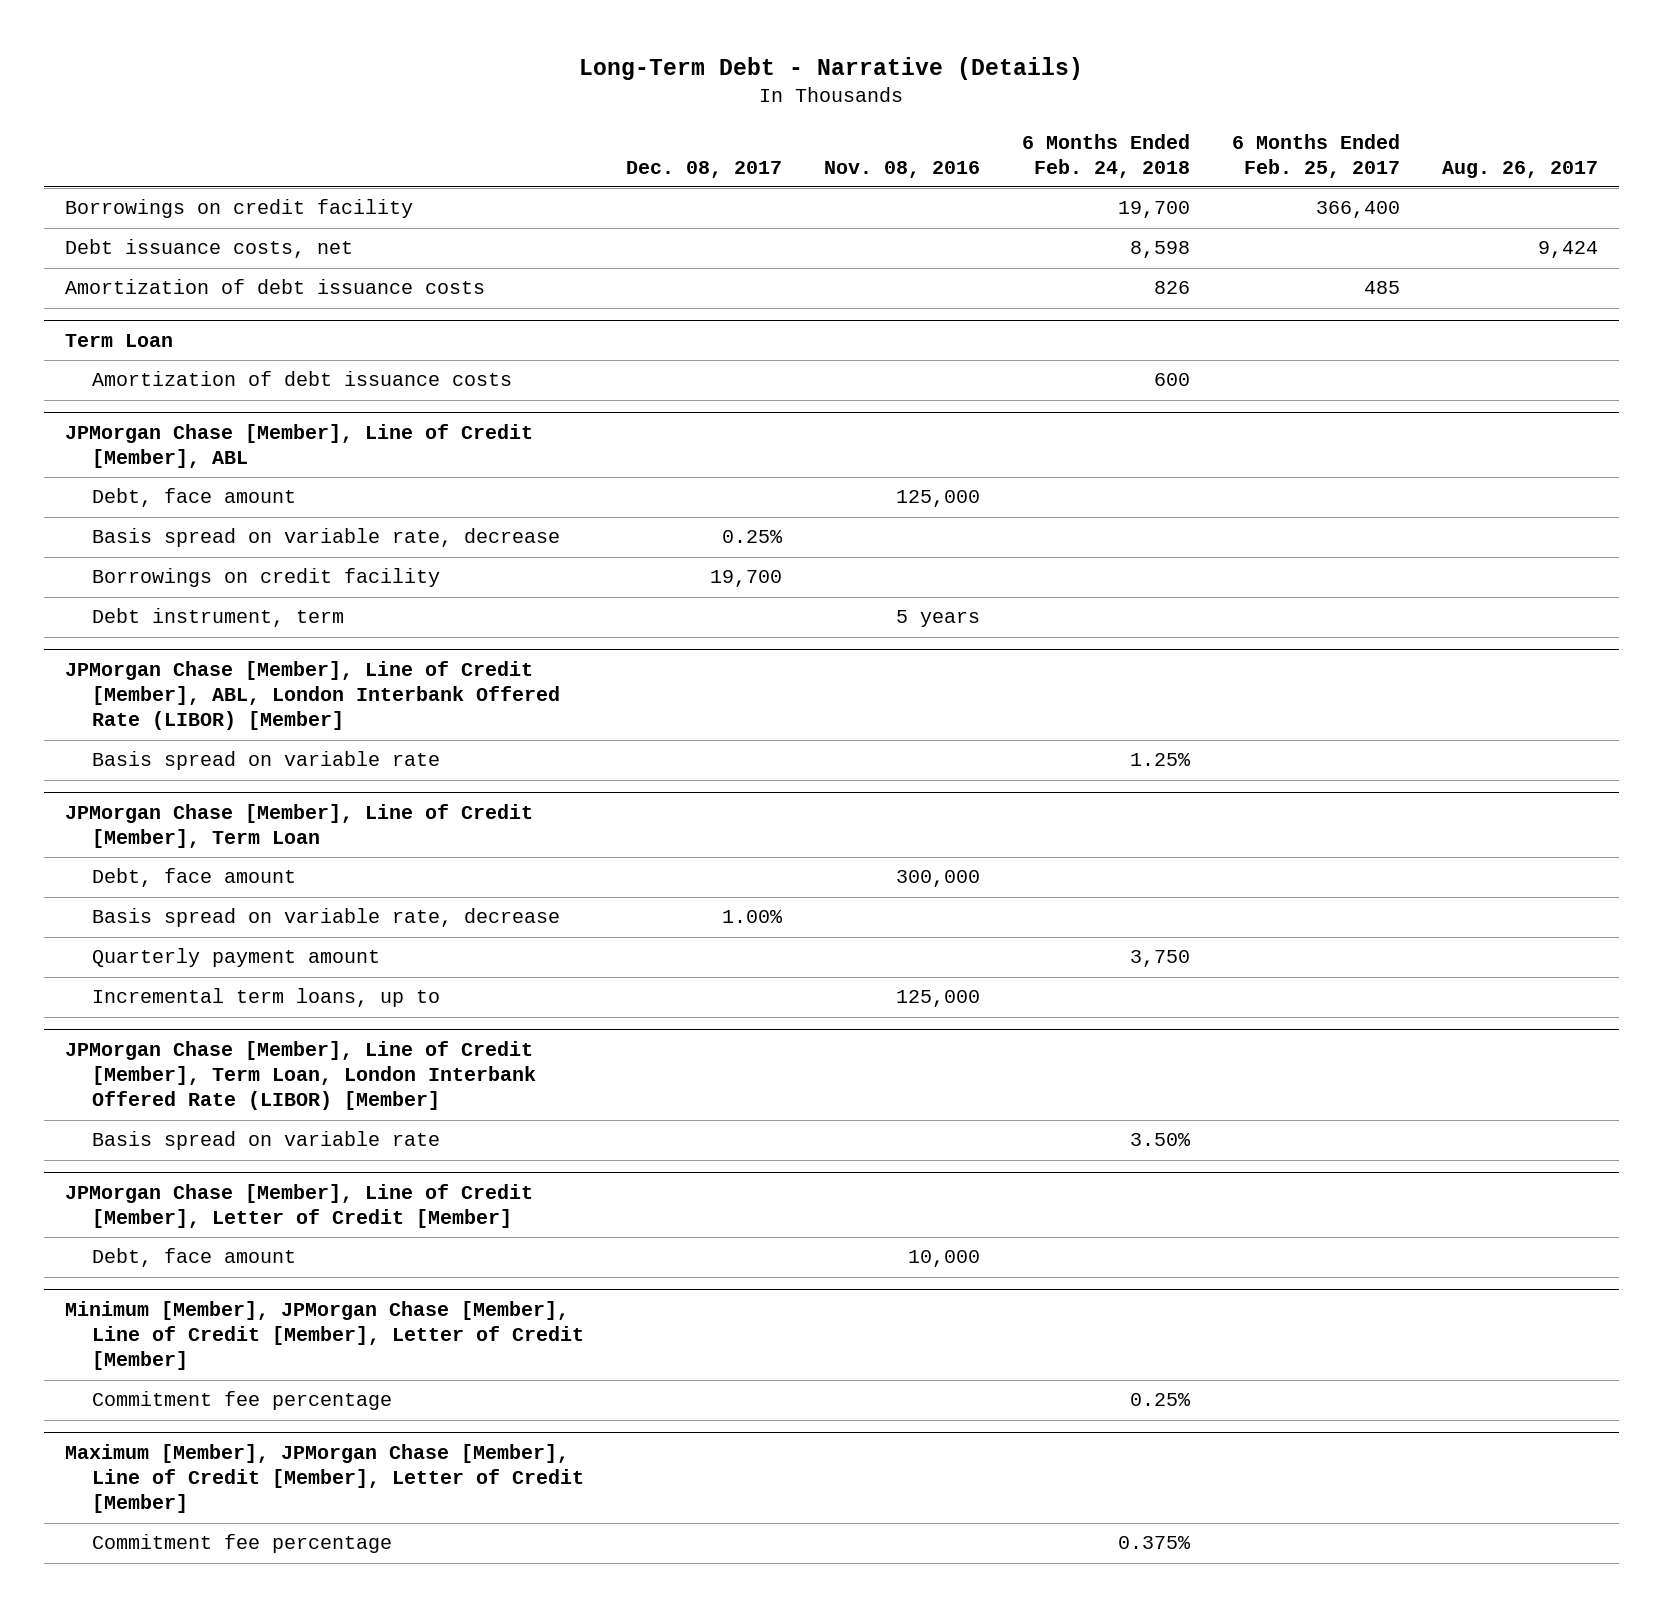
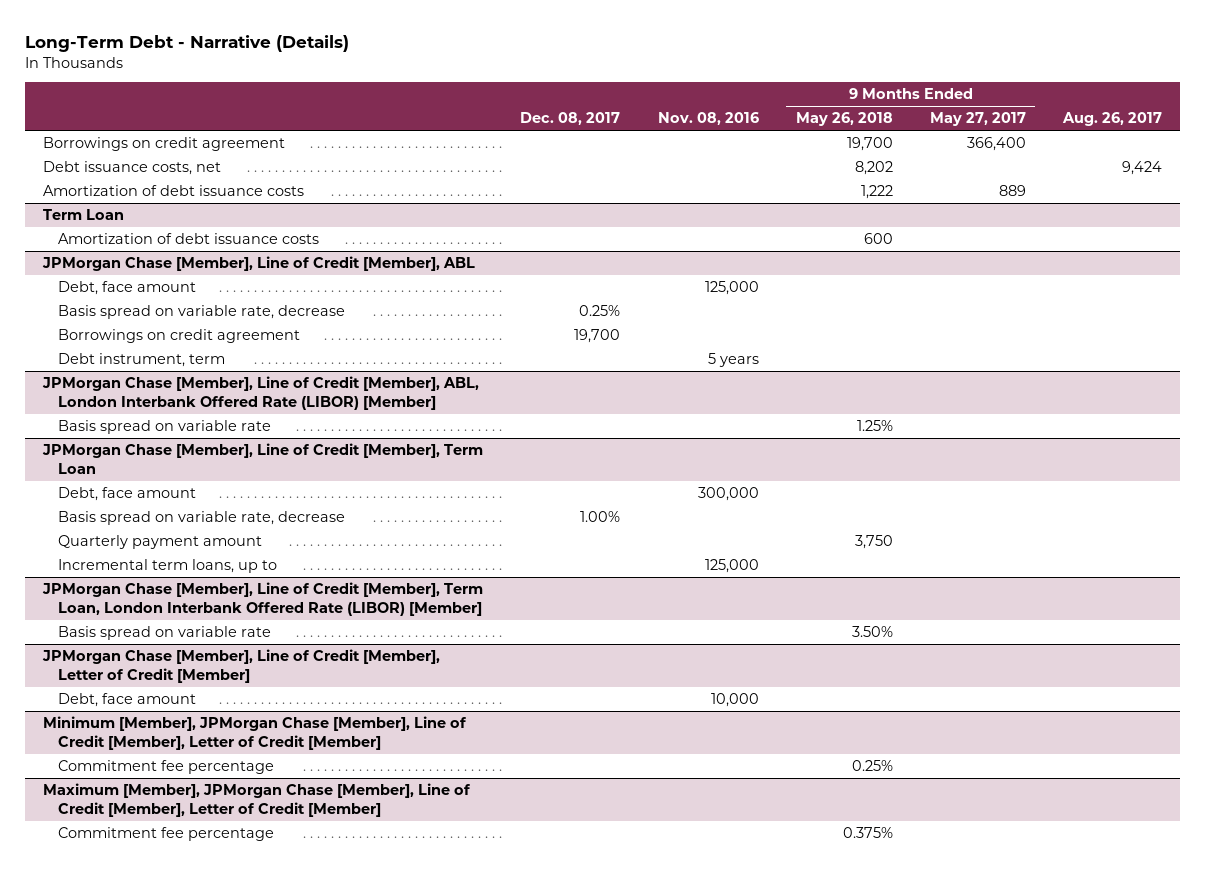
- | Dec. 08, 2017 | Nov. 08, 2016 | 6 Months Ended Feb. 24, 2018 | 6 Months Ended Feb. 25, 2017 | Aug. 26, 2017
+ | Dec. 08, 2017 | Nov. 08, 2016 | 9 Months Ended May 26, 2018 | 9 Months Ended May 27, 2017 | Aug. 26, 2017
- Borrowings on credit facility | | | 19,700 | 366,400 |
+ Borrowings on credit agreement | | | 19,700 | 366,400 |
@ JPMorgan Chase [Member], Line of Credit [Member], ABL
- Borrowings on credit facility | 19,700 | | | |
+ Borrowings on credit agreement | 19,700 | | | |

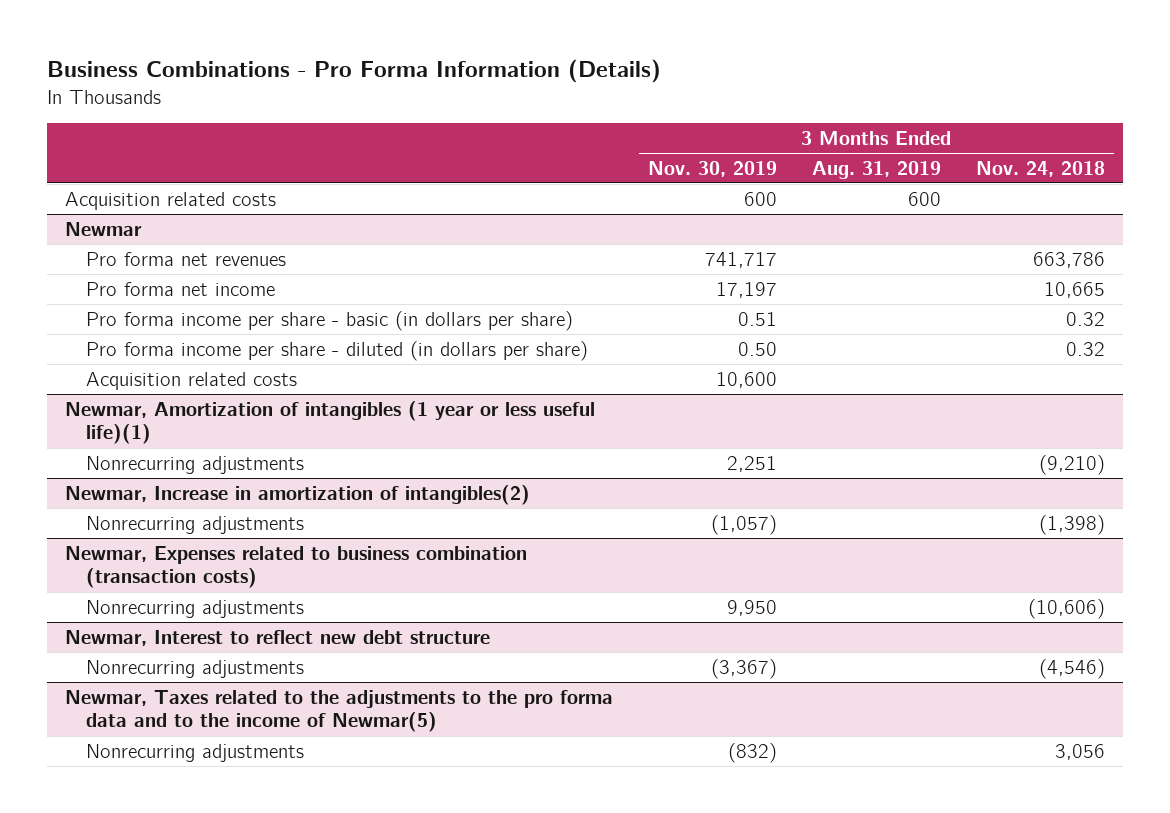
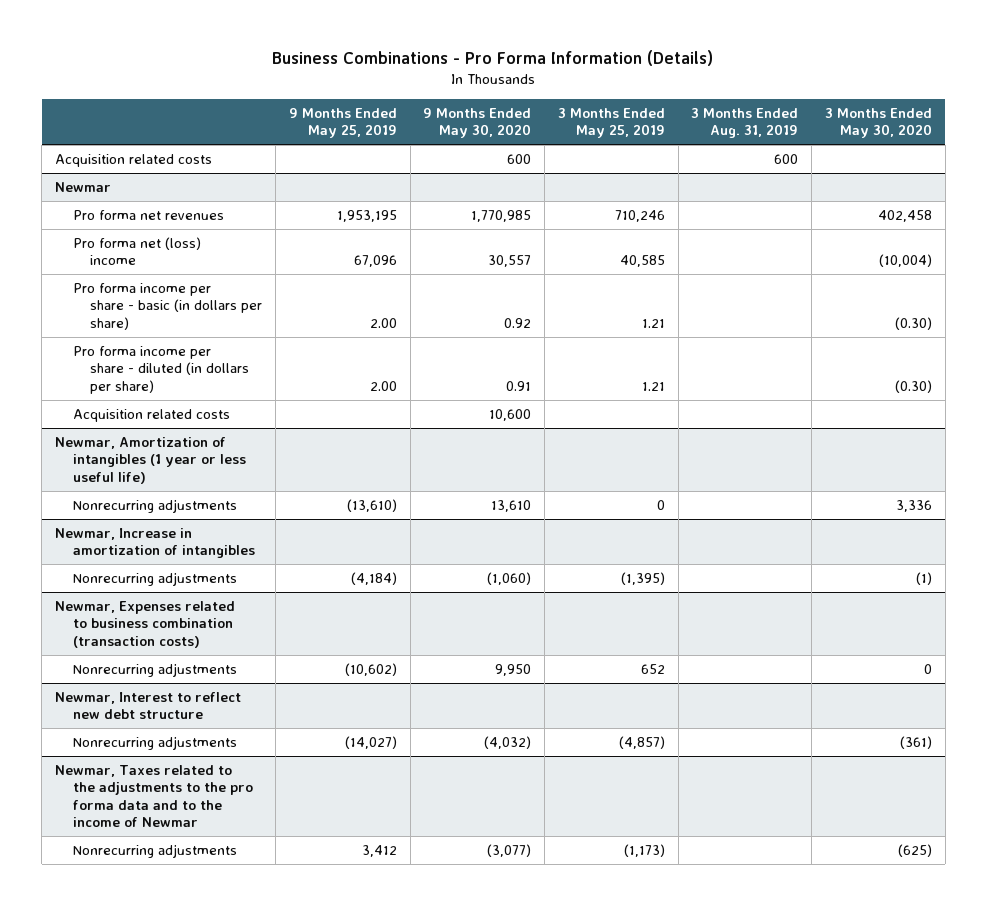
- | 3 Months Ended Nov. 30, 2019 | 3 Months Ended Aug. 31, 2019 | 3 Months Ended Nov. 24, 2018
+ | 9 Months Ended May 25, 2019 | 9 Months Ended May 30, 2020 | 3 Months Ended May 25, 2019 | 3 Months Ended Aug. 31, 2019 | 3 Months Ended May 30, 2020
@ Newmar
- Pro forma net income | 17,197 | | 10,665
+ Pro forma net (loss) income | 67,096 | 30,557 | 40,585 | | (10,004)
- Newmar, Amortization of intangibles (1 year or less useful life)(1)
+ Newmar, Amortization of intangibles (1 year or less useful life)
- Newmar, Increase in amortization of intangibles(2)
+ Newmar, Increase in amortization of intangibles
- Newmar, Taxes related to the adjustments to the pro forma data and to the income of Newmar(5)
+ Newmar, Taxes related to the adjustments to the pro forma data and to the income of Newmar

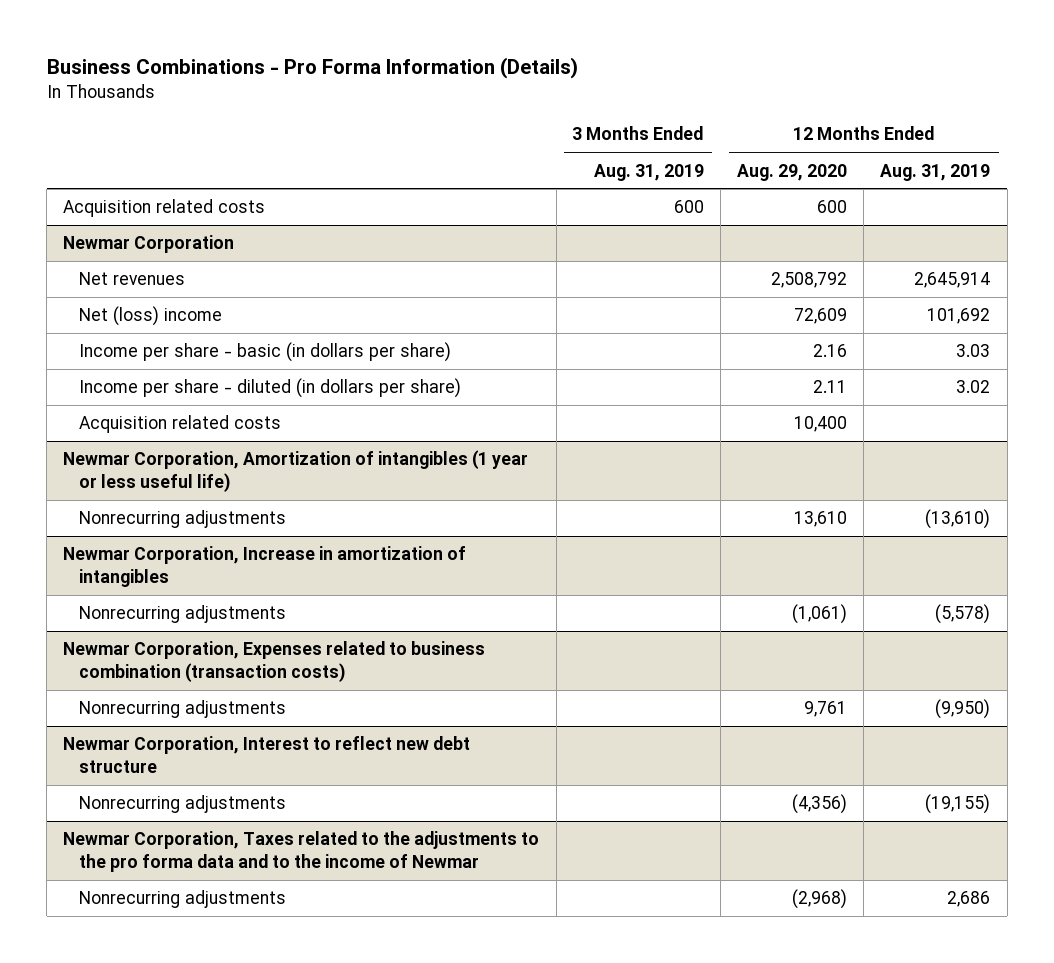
- | 9 Months Ended May 25, 2019 | 9 Months Ended May 30, 2020 | 3 Months Ended May 25, 2019 | 3 Months Ended Aug. 31, 2019 | 3 Months Ended May 30, 2020
+ | 3 Months Ended Aug. 31, 2019 | 12 Months Ended Aug. 29, 2020 | 12 Months Ended Aug. 31, 2019
- Newmar
- Pro forma net revenues | 1,953,195 | 1,770,985 | 710,246 | | 402,458
- Pro forma net (loss) income | 67,096 | 30,557 | 40,585 | | (10,004)
- Pro forma income per share - basic (in dollars per share) | 2.00 | 0.92 | 1.21 | | (0.30)
- Pro forma income per share - diluted (in dollars per share) | 2.00 | 0.91 | 1.21 | | (0.30)
+ Newmar Corporation
+ Net revenues | | 2,508,792 | 2,645,914
+ Net (loss) income | | 72,609 | 101,692
+ Income per share - basic (in dollars per share) | | 2.16 | 3.03
+ Income per share - diluted (in dollars per share) | | 2.11 | 3.02
- Newmar, Amortization of intangibles (1 year or less useful life)
+ Newmar Corporation, Amortization of intangibles (1 year or less useful life)
- Newmar, Increase in amortization of intangibles
+ Newmar Corporation, Increase in amortization of intangibles
- Newmar, Expenses related to business combination (transaction costs)
+ Newmar Corporation, Expenses related to business combination (transaction costs)
- Newmar, Interest to reflect new debt structure
+ Newmar Corporation, Interest to reflect new debt structure
- Newmar, Taxes related to the adjustments to the pro forma data and to the income of Newmar
+ Newmar Corporation, Taxes related to the adjustments to the pro forma data and to the income of Newmar

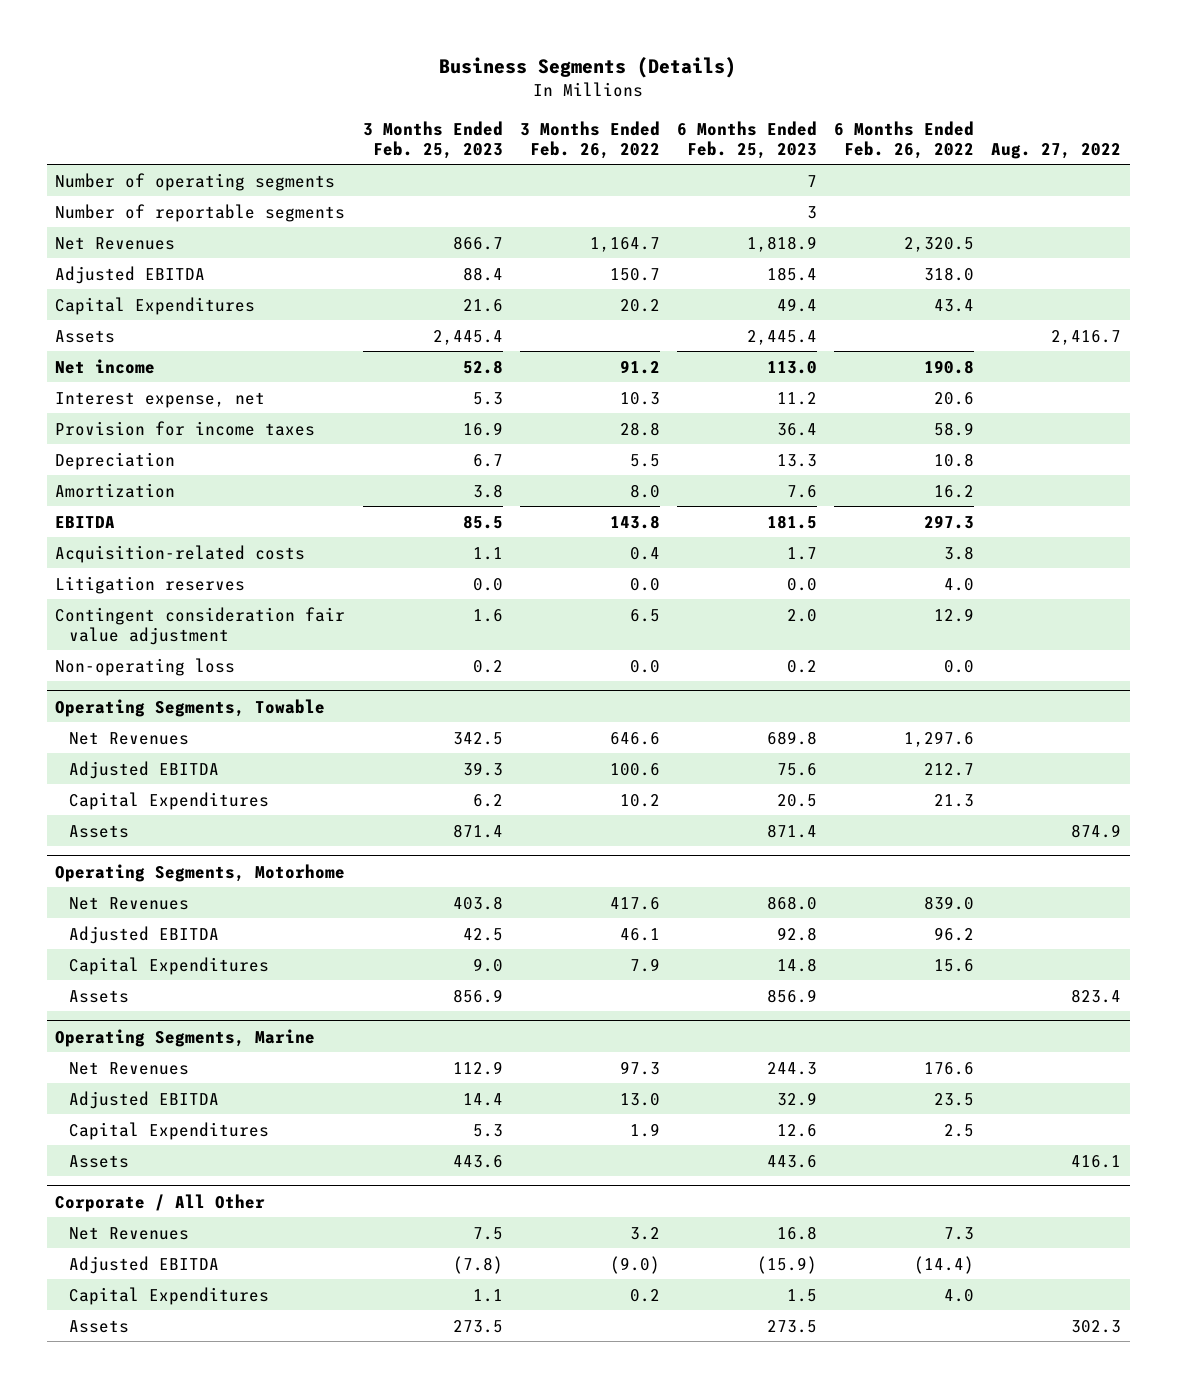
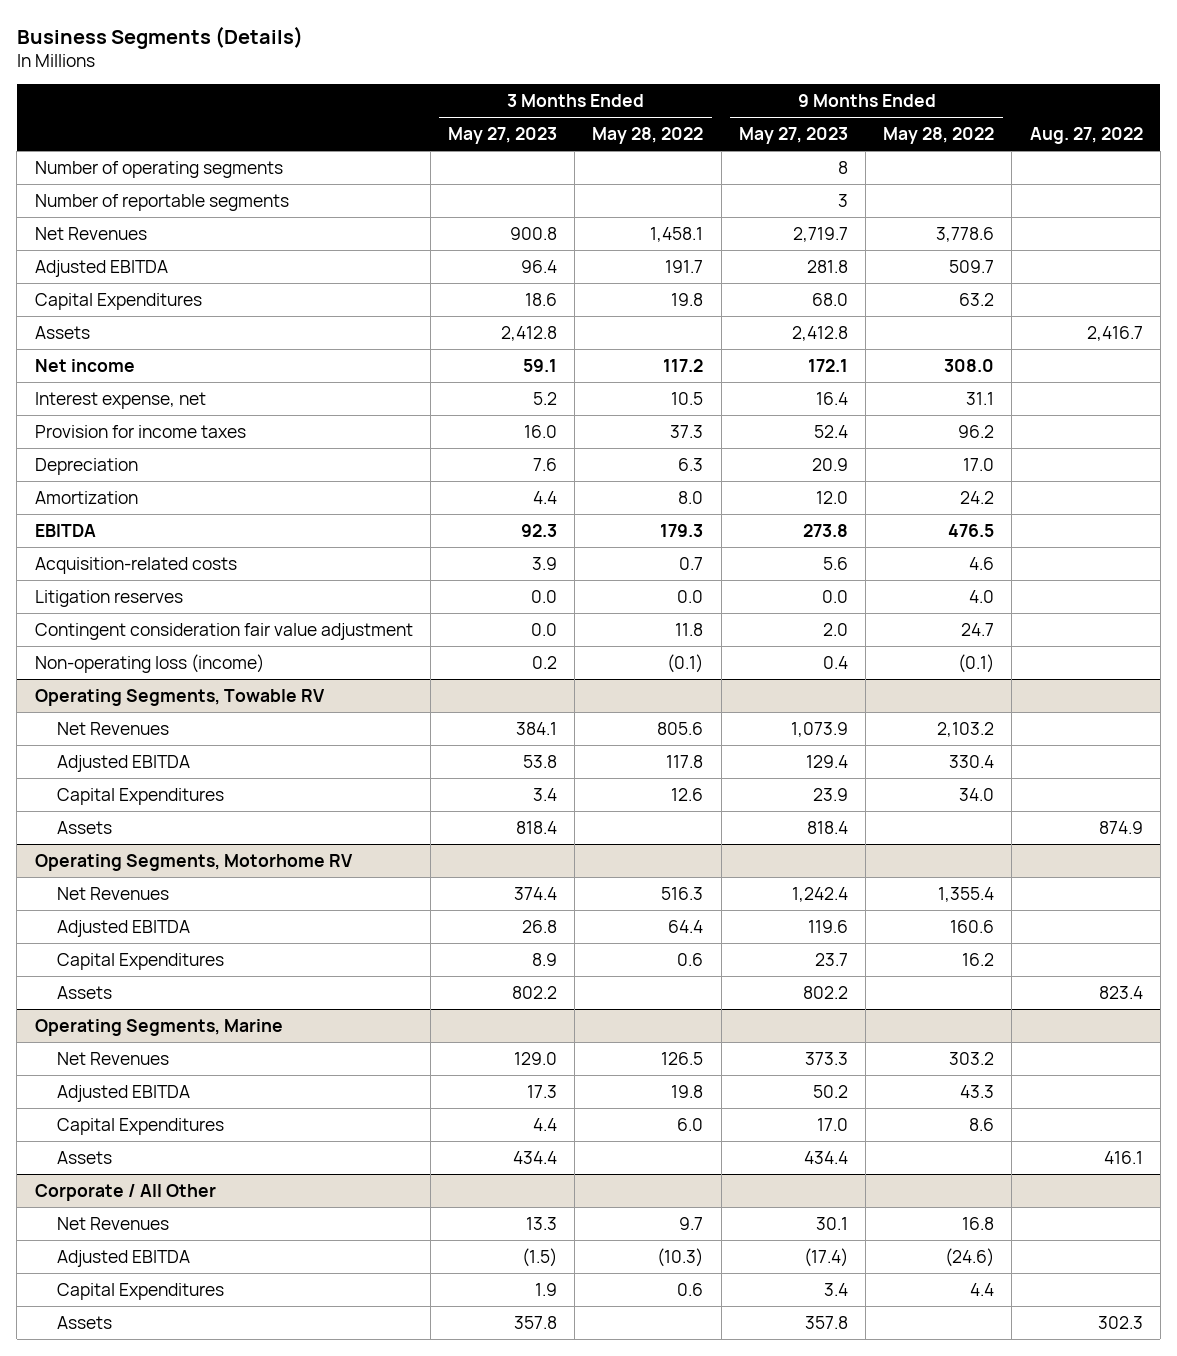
- | 3 Months Ended Feb. 25, 2023 | 3 Months Ended Feb. 26, 2022 | 6 Months Ended Feb. 25, 2023 | 6 Months Ended Feb. 26, 2022 | Aug. 27, 2022
+ | 3 Months Ended May 27, 2023 | 3 Months Ended May 28, 2022 | 9 Months Ended May 27, 2023 | 9 Months Ended May 28, 2022 | Aug. 27, 2022
- Non-operating loss | 0.2 | 0.0 | 0.2 | 0.0 |
- Operating Segments, Towable
+ Non-operating loss (income) | 0.2 | (0.1) | 0.4 | (0.1) |
+ Operating Segments, Towable RV
- Operating Segments, Motorhome
+ Operating Segments, Motorhome RV

